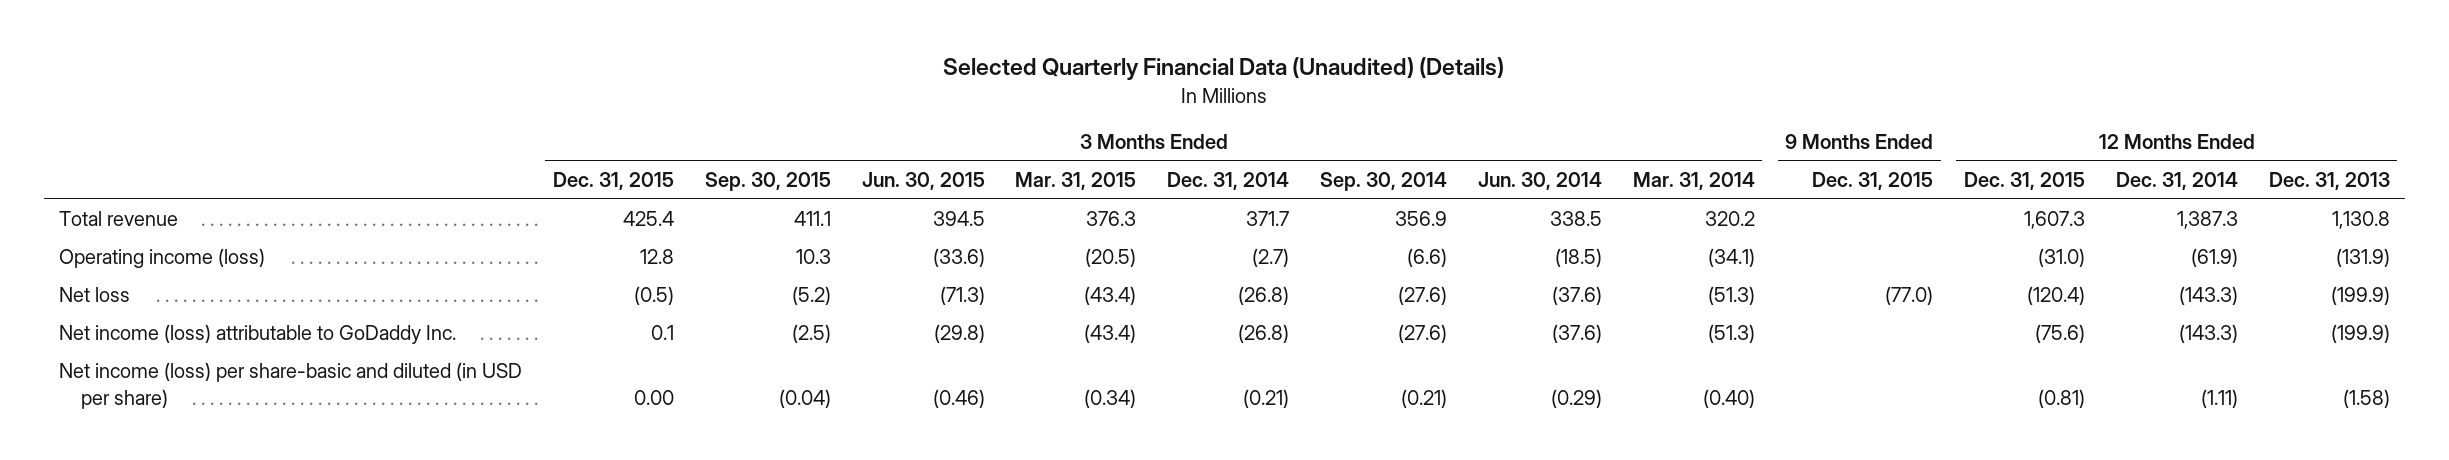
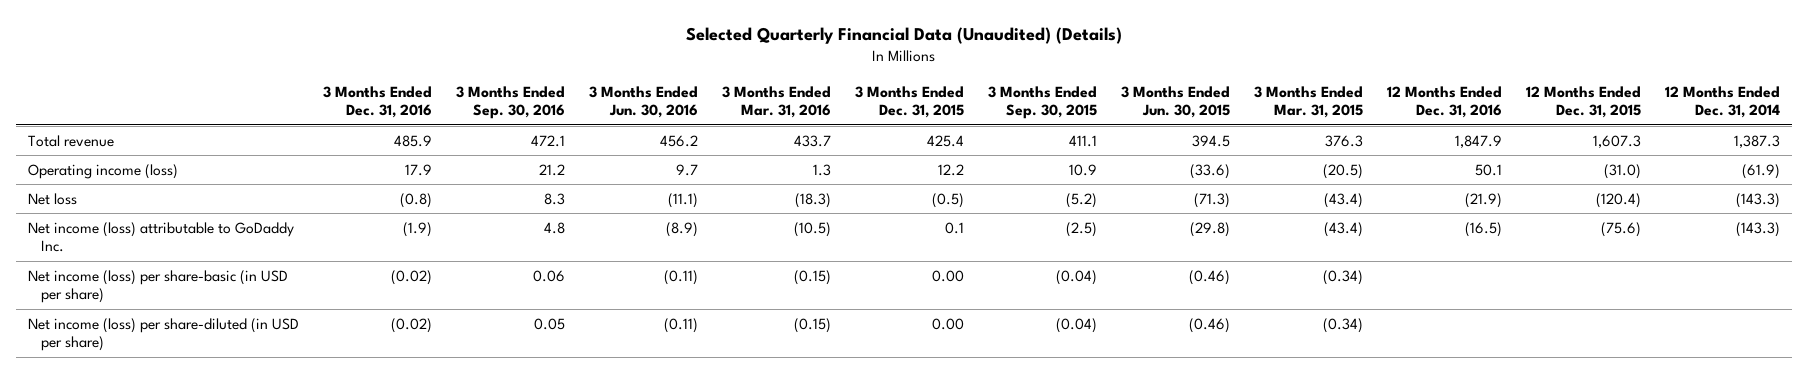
- | 3 Months Ended Dec. 31, 2015 | 3 Months Ended Sep. 30, 2015 | 3 Months Ended Jun. 30, 2015 | 3 Months Ended Mar. 31, 2015 | 3 Months Ended Dec. 31, 2014 | 3 Months Ended Sep. 30, 2014 | 3 Months Ended Jun. 30, 2014 | 3 Months Ended Mar. 31, 2014 | 9 Months Ended Dec. 31, 2015 | 12 Months Ended Dec. 31, 2015 | 12 Months Ended Dec. 31, 2014 | 12 Months Ended Dec. 31, 2013
+ | 3 Months Ended Dec. 31, 2016 | 3 Months Ended Sep. 30, 2016 | 3 Months Ended Jun. 30, 2016 | 3 Months Ended Mar. 31, 2016 | 3 Months Ended Dec. 31, 2015 | 3 Months Ended Sep. 30, 2015 | 3 Months Ended Jun. 30, 2015 | 3 Months Ended Mar. 31, 2015 | 12 Months Ended Dec. 31, 2016 | 12 Months Ended Dec. 31, 2015 | 12 Months Ended Dec. 31, 2014
- Operating income (loss) | 12.8 | 10.3 | (33.6) | (20.5) | (2.7) | (6.6) | (18.5) | (34.1) | | (31.0) | (61.9) | (131.9)
+ Operating income (loss) | 17.9 | 21.2 | 9.7 | 1.3 | 12.2 | 10.9 | (33.6) | (20.5) | 50.1 | (31.0) | (61.9)
- Net income (loss) per share-basic and diluted (in USD per share) | 0.00 | (0.04) | (0.46) | (0.34) | (0.21) | (0.21) | (0.29) | (0.40) | | (0.81) | (1.11) | (1.58)
+ Net income (loss) per share-basic (in USD per share) | (0.02) | 0.06 | (0.11) | (0.15) | 0.00 | (0.04) | (0.46) | (0.34) | | |
+ Net income (loss) per share-diluted (in USD per share) | (0.02) | 0.05 | (0.11) | (0.15) | 0.00 | (0.04) | (0.46) | (0.34) | | |

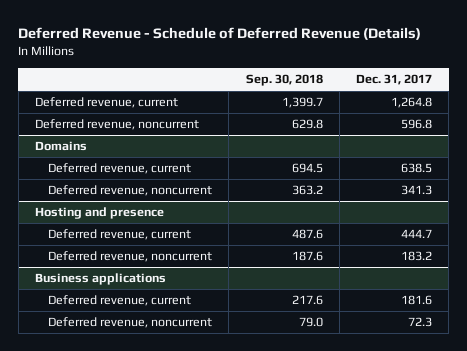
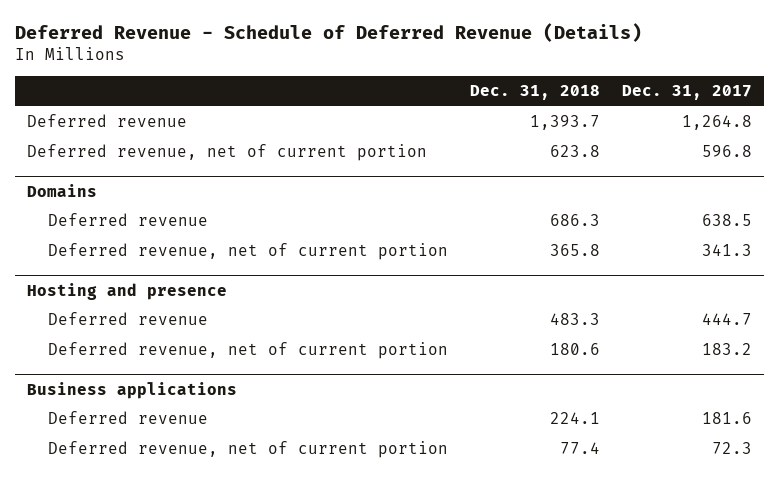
- | Sep. 30, 2018 | Dec. 31, 2017
+ | Dec. 31, 2018 | Dec. 31, 2017
- Deferred revenue, current | 1,399.7 | 1,264.8
- Deferred revenue, noncurrent | 629.8 | 596.8
+ Deferred revenue | 1,393.7 | 1,264.8
+ Deferred revenue, net of current portion | 623.8 | 596.8
@ Domains
- Deferred revenue, current | 694.5 | 638.5
- Deferred revenue, noncurrent | 363.2 | 341.3
+ Deferred revenue | 686.3 | 638.5
+ Deferred revenue, net of current portion | 365.8 | 341.3
@ Hosting and presence
- Deferred revenue, current | 487.6 | 444.7
- Deferred revenue, noncurrent | 187.6 | 183.2
+ Deferred revenue | 483.3 | 444.7
+ Deferred revenue, net of current portion | 180.6 | 183.2
@ Business applications
- Deferred revenue, current | 217.6 | 181.6
- Deferred revenue, noncurrent | 79.0 | 72.3
+ Deferred revenue | 224.1 | 181.6
+ Deferred revenue, net of current portion | 77.4 | 72.3

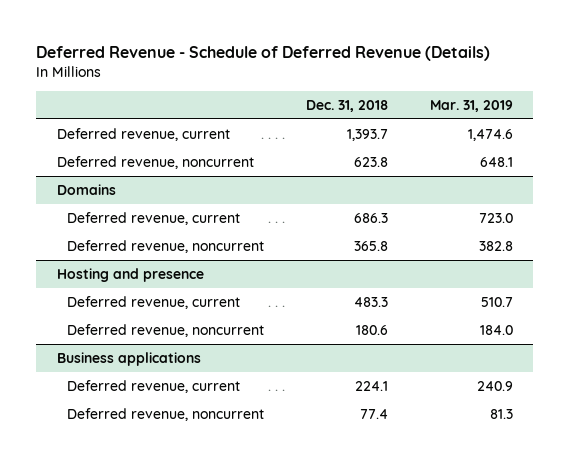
- | Dec. 31, 2018 | Dec. 31, 2017
+ | Dec. 31, 2018 | Mar. 31, 2019
- Deferred revenue | 1,393.7 | 1,264.8
- Deferred revenue, net of current portion | 623.8 | 596.8
+ Deferred revenue, current | 1,393.7 | 1,474.6
+ Deferred revenue, noncurrent | 623.8 | 648.1
@ Domains
- Deferred revenue | 686.3 | 638.5
- Deferred revenue, net of current portion | 365.8 | 341.3
+ Deferred revenue, current | 686.3 | 723.0
+ Deferred revenue, noncurrent | 365.8 | 382.8
@ Hosting and presence
- Deferred revenue | 483.3 | 444.7
- Deferred revenue, net of current portion | 180.6 | 183.2
+ Deferred revenue, current | 483.3 | 510.7
+ Deferred revenue, noncurrent | 180.6 | 184.0
@ Business applications
- Deferred revenue | 224.1 | 181.6
- Deferred revenue, net of current portion | 77.4 | 72.3
+ Deferred revenue, current | 224.1 | 240.9
+ Deferred revenue, noncurrent | 77.4 | 81.3

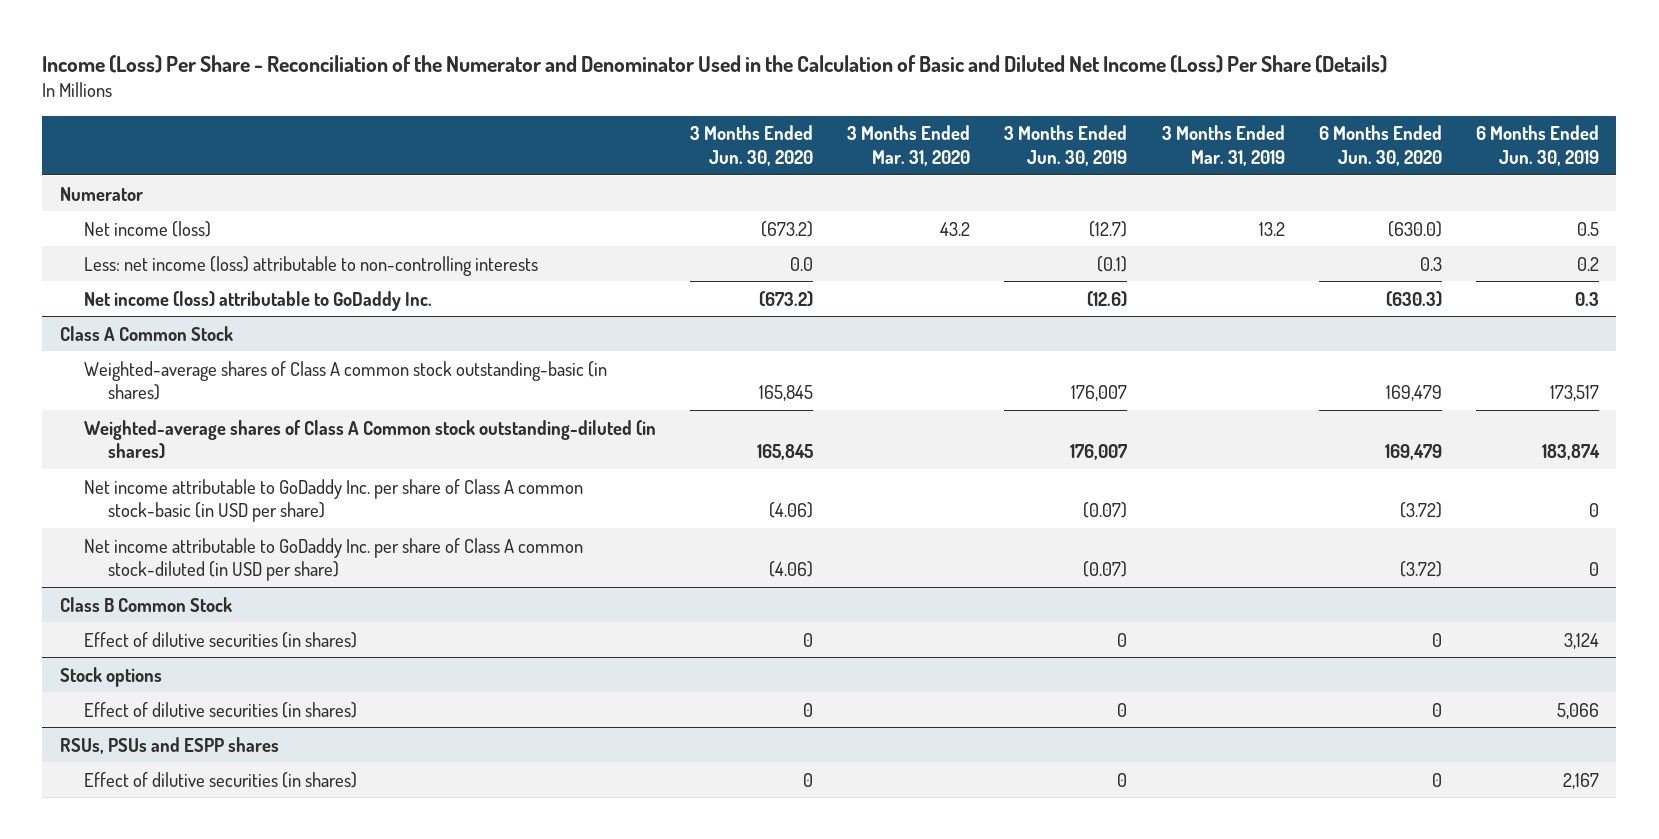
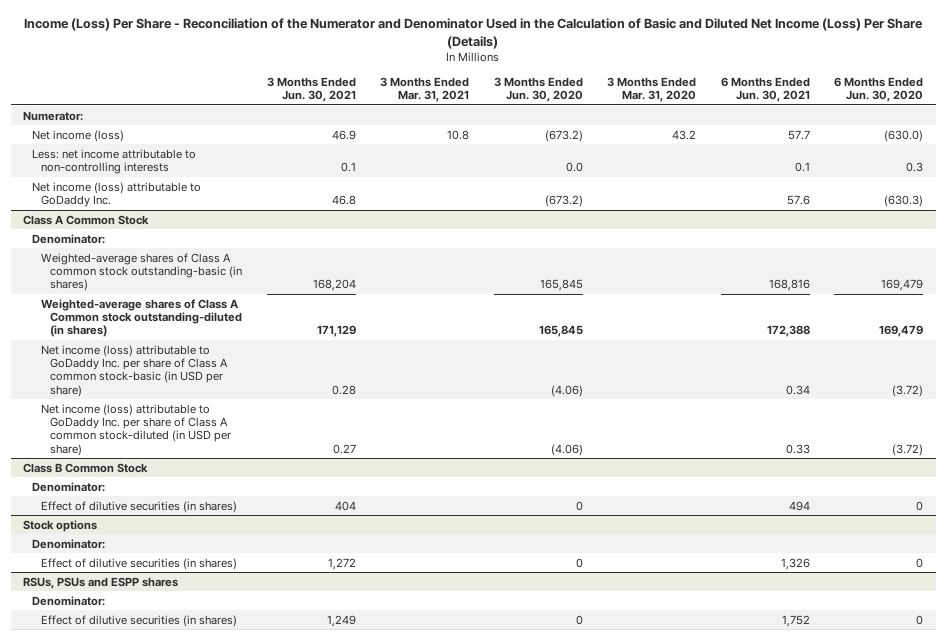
- | 3 Months Ended Jun. 30, 2020 | 3 Months Ended Mar. 31, 2020 | 3 Months Ended Jun. 30, 2019 | 3 Months Ended Mar. 31, 2019 | 6 Months Ended Jun. 30, 2020 | 6 Months Ended Jun. 30, 2019
+ | 3 Months Ended Jun. 30, 2021 | 3 Months Ended Mar. 31, 2021 | 3 Months Ended Jun. 30, 2020 | 3 Months Ended Mar. 31, 2020 | 6 Months Ended Jun. 30, 2021 | 6 Months Ended Jun. 30, 2020
- Numerator
+ Numerator:
- Less: net income (loss) attributable to non-controlling interests | 0.0 | | (0.1) | | 0.3 | 0.2
+ Less: net income attributable to non-controlling interests | 0.1 | | 0.0 | | 0.1 | 0.3
@ Class A Common Stock
+ Denominator:
- Net income attributable to GoDaddy Inc. per share of Class A common stock-basic (in USD per share) | (4.06) | | (0.07) | | (3.72) | 0
- Net income attributable to GoDaddy Inc. per share of Class A common stock-diluted (in USD per share) | (4.06) | | (0.07) | | (3.72) | 0
+ Net income (loss) attributable to GoDaddy Inc. per share of Class A common stock-basic (in USD per share) | 0.28 | | (4.06) | | 0.34 | (3.72)
+ Net income (loss) attributable to GoDaddy Inc. per share of Class A common stock-diluted (in USD per share) | 0.27 | | (4.06) | | 0.33 | (3.72)
@ Class B Common Stock
+ Denominator:
@ Stock options
+ Denominator:
@ RSUs, PSUs and ESPP shares
+ Denominator:

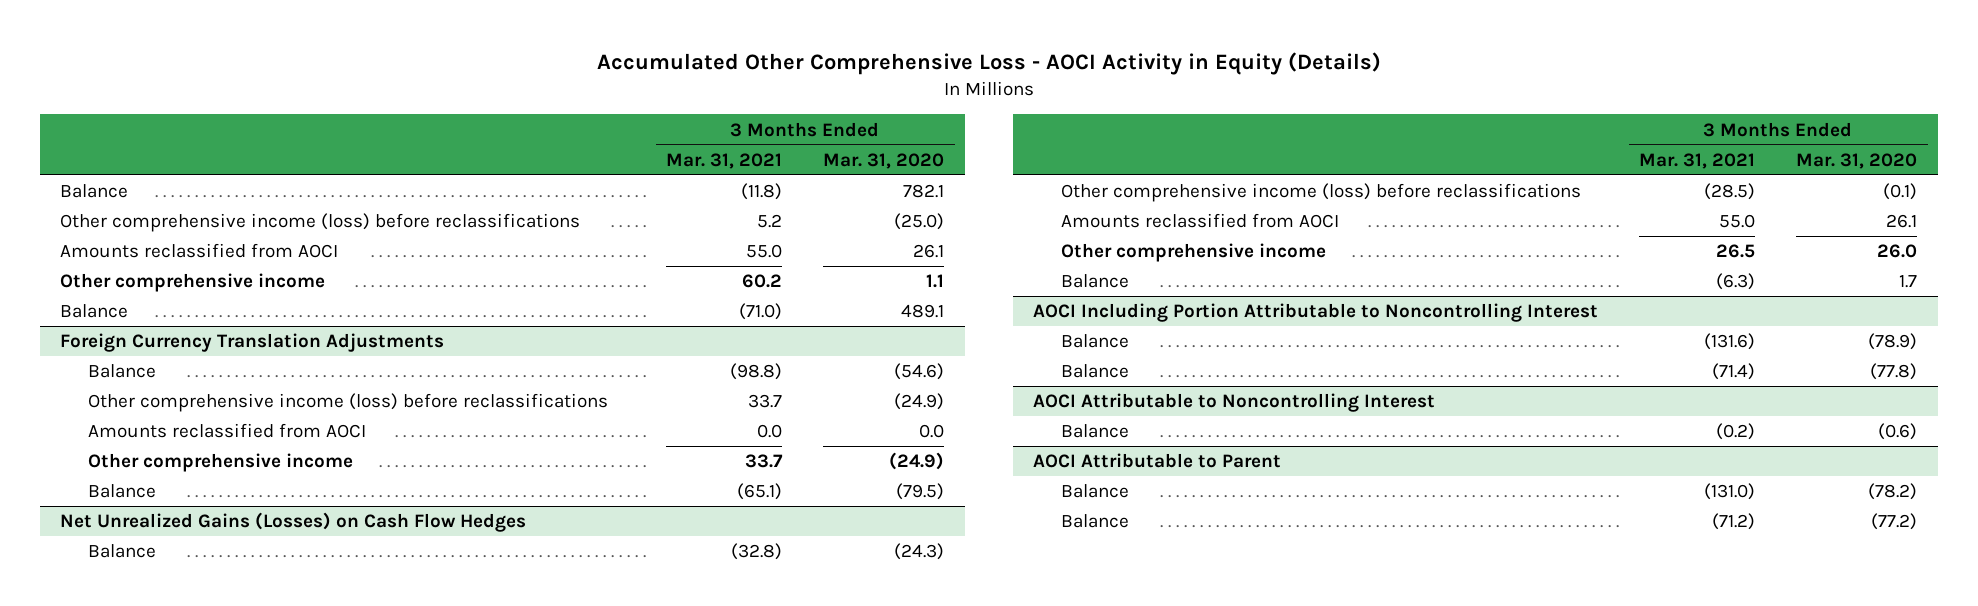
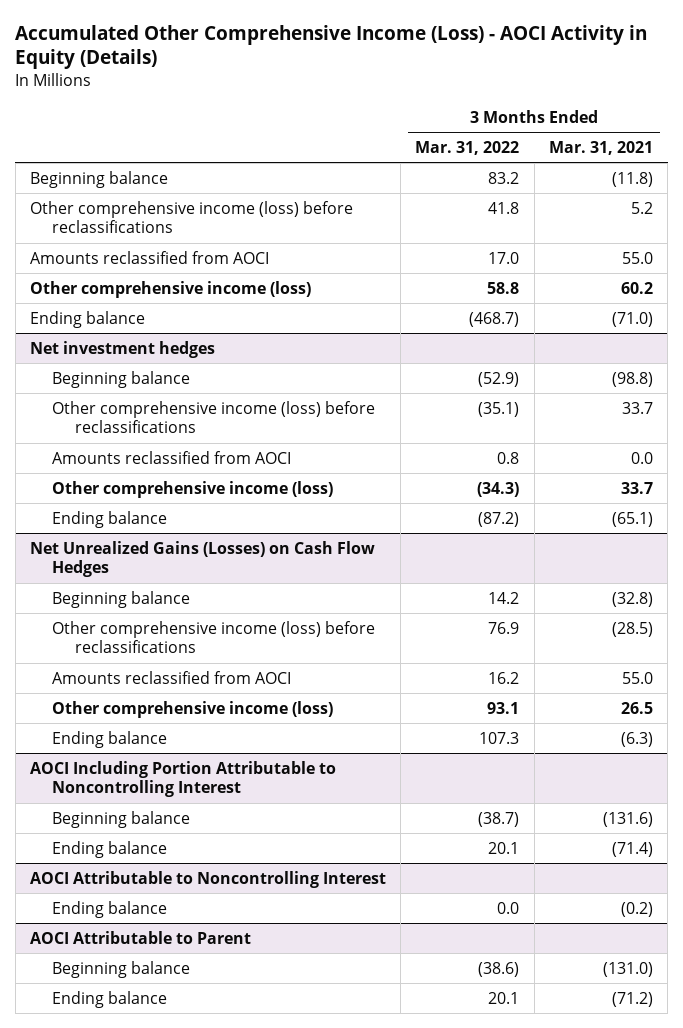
- Accumulated Other Comprehensive Loss - AOCI Activity in Equity (Details)
+ Accumulated Other Comprehensive Income (Loss) - AOCI Activity in Equity (Details)
- | 3 Months Ended Mar. 31, 2021 | 3 Months Ended Mar. 31, 2020
+ | 3 Months Ended Mar. 31, 2022 | 3 Months Ended Mar. 31, 2021
- Balance | (11.8) | 782.1
+ Beginning balance | 83.2 | (11.8)
- Other comprehensive income | 60.2 | 1.1
- Balance | (71.0) | 489.1
- Foreign Currency Translation Adjustments
- Balance | (98.8) | (54.6)
+ Other comprehensive income (loss) | 58.8 | 60.2
+ Ending balance | (468.7) | (71.0)
+ Net investment hedges
+ Beginning balance | (52.9) | (98.8)
- Other comprehensive income | 33.7 | (24.9)
- Balance | (65.1) | (79.5)
+ Other comprehensive income (loss) | (34.3) | 33.7
+ Ending balance | (87.2) | (65.1)
@ Net Unrealized Gains (Losses) on Cash Flow Hedges
- Balance | (32.8) | (24.3)
+ Beginning balance | 14.2 | (32.8)
- Other comprehensive income | 26.5 | 26.0
- Balance | (6.3) | 1.7
+ Other comprehensive income (loss) | 93.1 | 26.5
+ Ending balance | 107.3 | (6.3)
@ AOCI Including Portion Attributable to Noncontrolling Interest
- Balance | (131.6) | (78.9)
- Balance | (71.4) | (77.8)
+ Beginning balance | (38.7) | (131.6)
+ Ending balance | 20.1 | (71.4)
@ AOCI Attributable to Noncontrolling Interest
- Balance | (0.2) | (0.6)
+ Ending balance | 0.0 | (0.2)
@ AOCI Attributable to Parent
- Balance | (131.0) | (78.2)
- Balance | (71.2) | (77.2)
+ Beginning balance | (38.6) | (131.0)
+ Ending balance | 20.1 | (71.2)

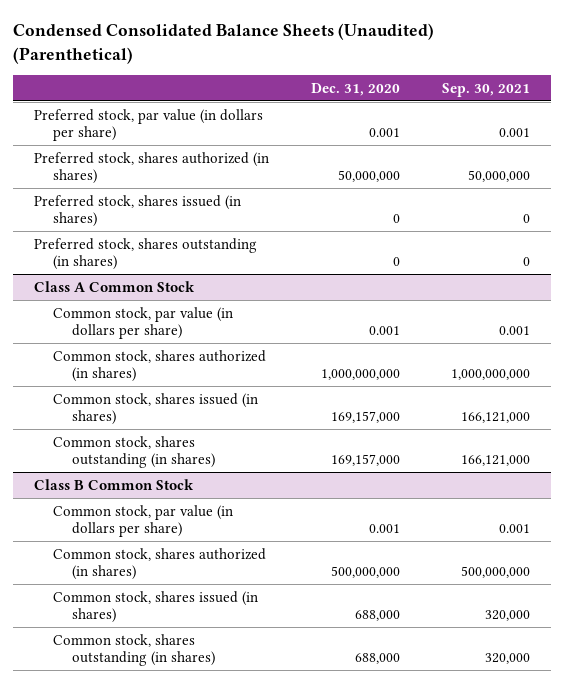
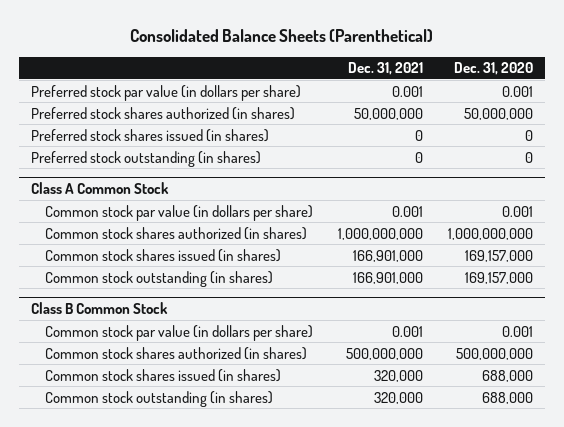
- Condensed Consolidated Balance Sheets (Unaudited) (Parenthetical)
+ Consolidated Balance Sheets (Parenthetical)
- | Dec. 31, 2020 | Sep. 30, 2021
+ | Dec. 31, 2021 | Dec. 31, 2020
- Preferred stock, par value (in dollars per share) | 0.001 | 0.001
- Preferred stock, shares authorized (in shares) | 50,000,000 | 50,000,000
- Preferred stock, shares issued (in shares) | 0 | 0
- Preferred stock, shares outstanding (in shares) | 0 | 0
+ Preferred stock par value (in dollars per share) | 0.001 | 0.001
+ Preferred stock shares authorized (in shares) | 50,000,000 | 50,000,000
+ Preferred stock shares issued (in shares) | 0 | 0
+ Preferred stock outstanding (in shares) | 0 | 0
@ Class A Common Stock
- Common stock, par value (in dollars per share) | 0.001 | 0.001
- Common stock, shares authorized (in shares) | 1,000,000,000 | 1,000,000,000
- Common stock, shares issued (in shares) | 169,157,000 | 166,121,000
- Common stock, shares outstanding (in shares) | 169,157,000 | 166,121,000
+ Common stock par value (in dollars per share) | 0.001 | 0.001
+ Common stock shares authorized (in shares) | 1,000,000,000 | 1,000,000,000
+ Common stock shares issued (in shares) | 166,901,000 | 169,157,000
+ Common stock outstanding (in shares) | 166,901,000 | 169,157,000
@ Class B Common Stock
- Common stock, par value (in dollars per share) | 0.001 | 0.001
- Common stock, shares authorized (in shares) | 500,000,000 | 500,000,000
- Common stock, shares issued (in shares) | 688,000 | 320,000
- Common stock, shares outstanding (in shares) | 688,000 | 320,000
+ Common stock par value (in dollars per share) | 0.001 | 0.001
+ Common stock shares authorized (in shares) | 500,000,000 | 500,000,000
+ Common stock shares issued (in shares) | 320,000 | 688,000
+ Common stock outstanding (in shares) | 320,000 | 688,000

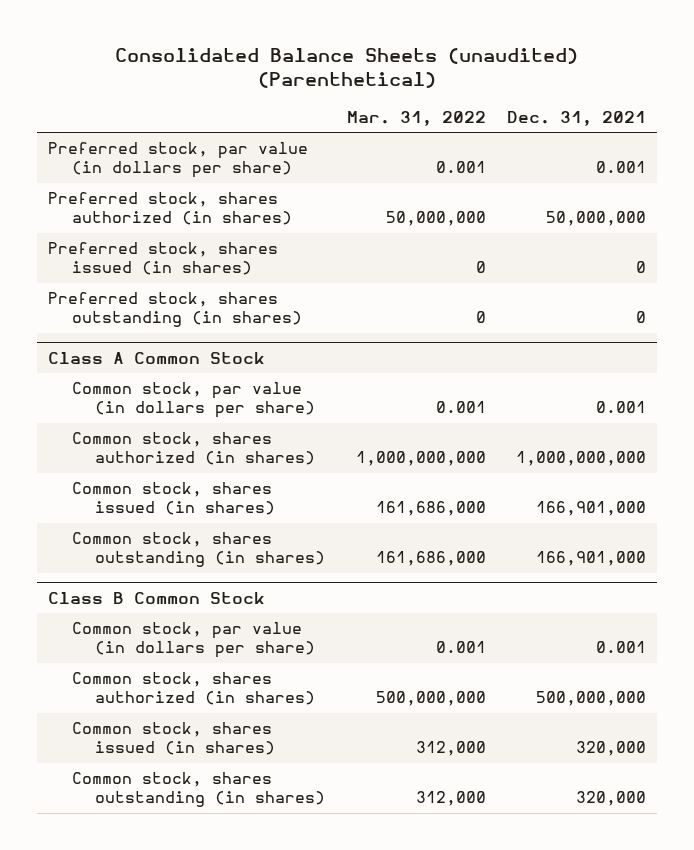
- Consolidated Balance Sheets (Parenthetical)
+ Consolidated Balance Sheets (unaudited) (Parenthetical)
- | Dec. 31, 2021 | Dec. 31, 2020
+ | Mar. 31, 2022 | Dec. 31, 2021
- Preferred stock par value (in dollars per share) | 0.001 | 0.001
- Preferred stock shares authorized (in shares) | 50,000,000 | 50,000,000
- Preferred stock shares issued (in shares) | 0 | 0
- Preferred stock outstanding (in shares) | 0 | 0
+ Preferred stock, par value (in dollars per share) | 0.001 | 0.001
+ Preferred stock, shares authorized (in shares) | 50,000,000 | 50,000,000
+ Preferred stock, shares issued (in shares) | 0 | 0
+ Preferred stock, shares outstanding (in shares) | 0 | 0
@ Class A Common Stock
- Common stock par value (in dollars per share) | 0.001 | 0.001
- Common stock shares authorized (in shares) | 1,000,000,000 | 1,000,000,000
- Common stock shares issued (in shares) | 166,901,000 | 169,157,000
- Common stock outstanding (in shares) | 166,901,000 | 169,157,000
+ Common stock, par value (in dollars per share) | 0.001 | 0.001
+ Common stock, shares authorized (in shares) | 1,000,000,000 | 1,000,000,000
+ Common stock, shares issued (in shares) | 161,686,000 | 166,901,000
+ Common stock, shares outstanding (in shares) | 161,686,000 | 166,901,000
@ Class B Common Stock
- Common stock par value (in dollars per share) | 0.001 | 0.001
- Common stock shares authorized (in shares) | 500,000,000 | 500,000,000
- Common stock shares issued (in shares) | 320,000 | 688,000
- Common stock outstanding (in shares) | 320,000 | 688,000
+ Common stock, par value (in dollars per share) | 0.001 | 0.001
+ Common stock, shares authorized (in shares) | 500,000,000 | 500,000,000
+ Common stock, shares issued (in shares) | 312,000 | 320,000
+ Common stock, shares outstanding (in shares) | 312,000 | 320,000

